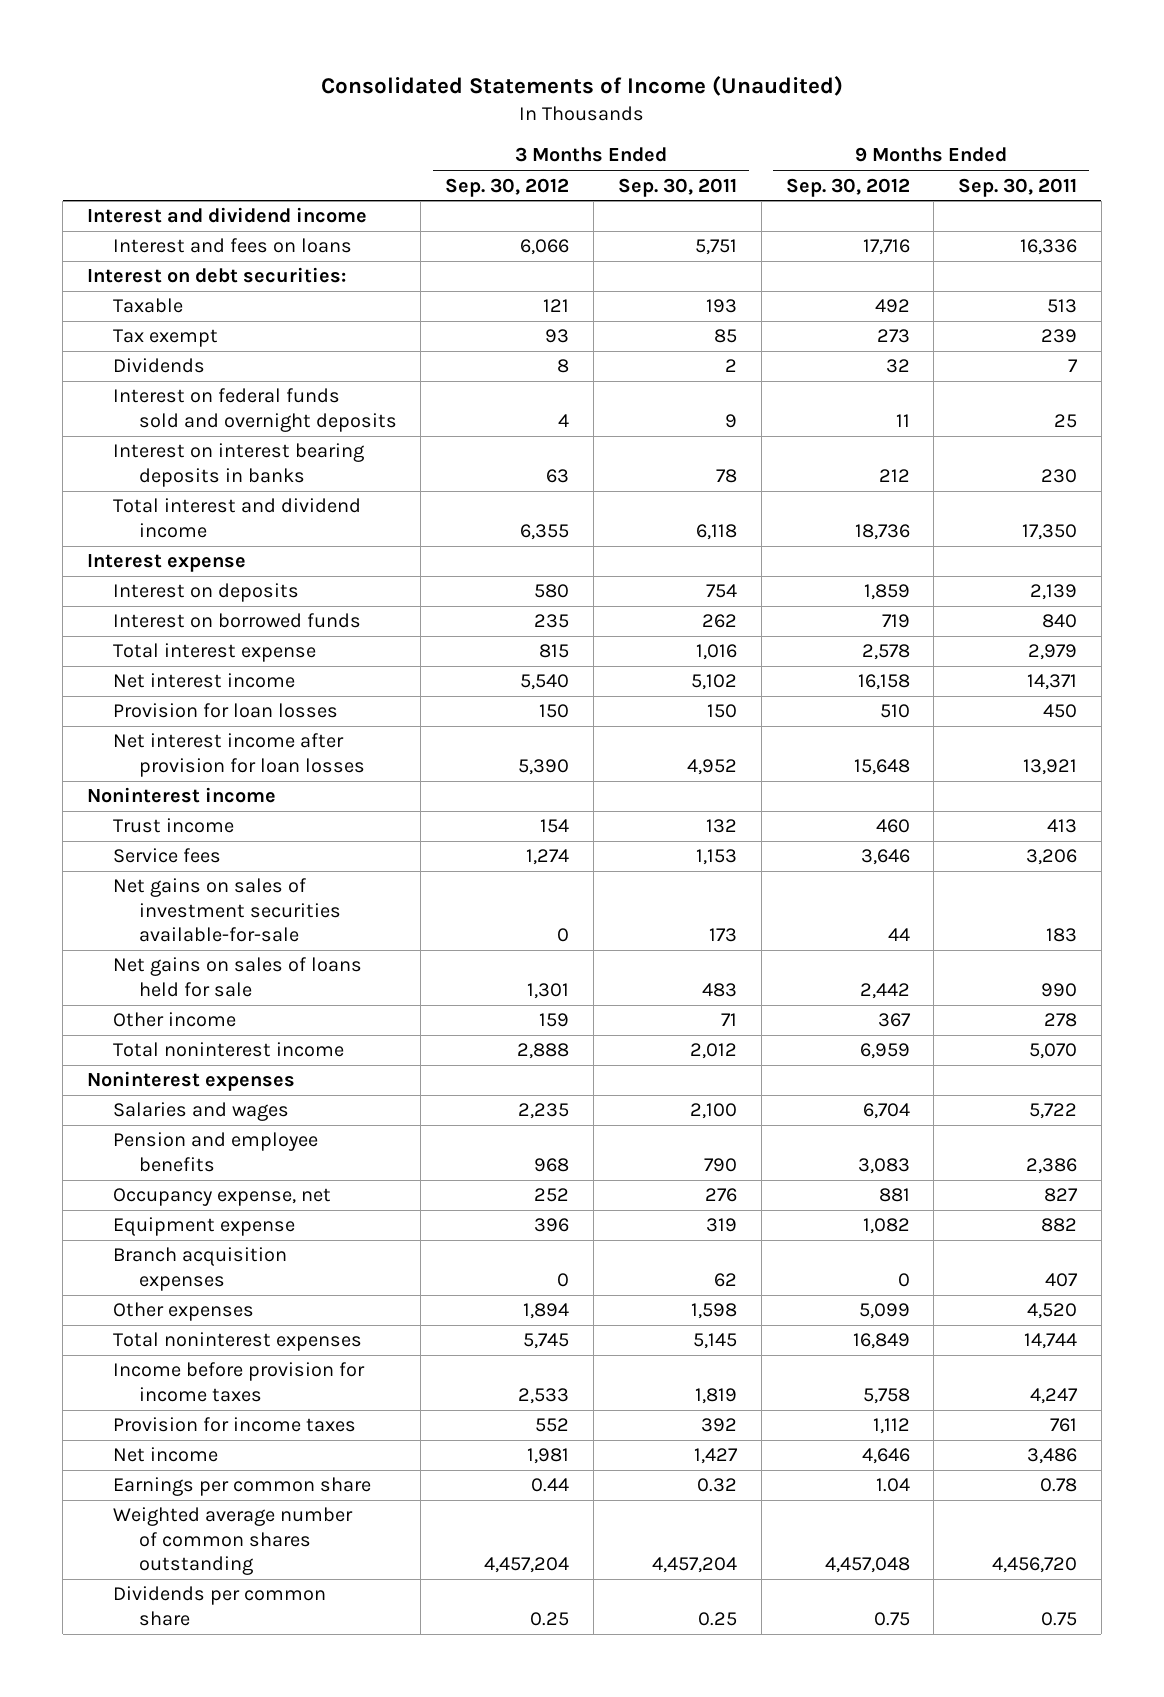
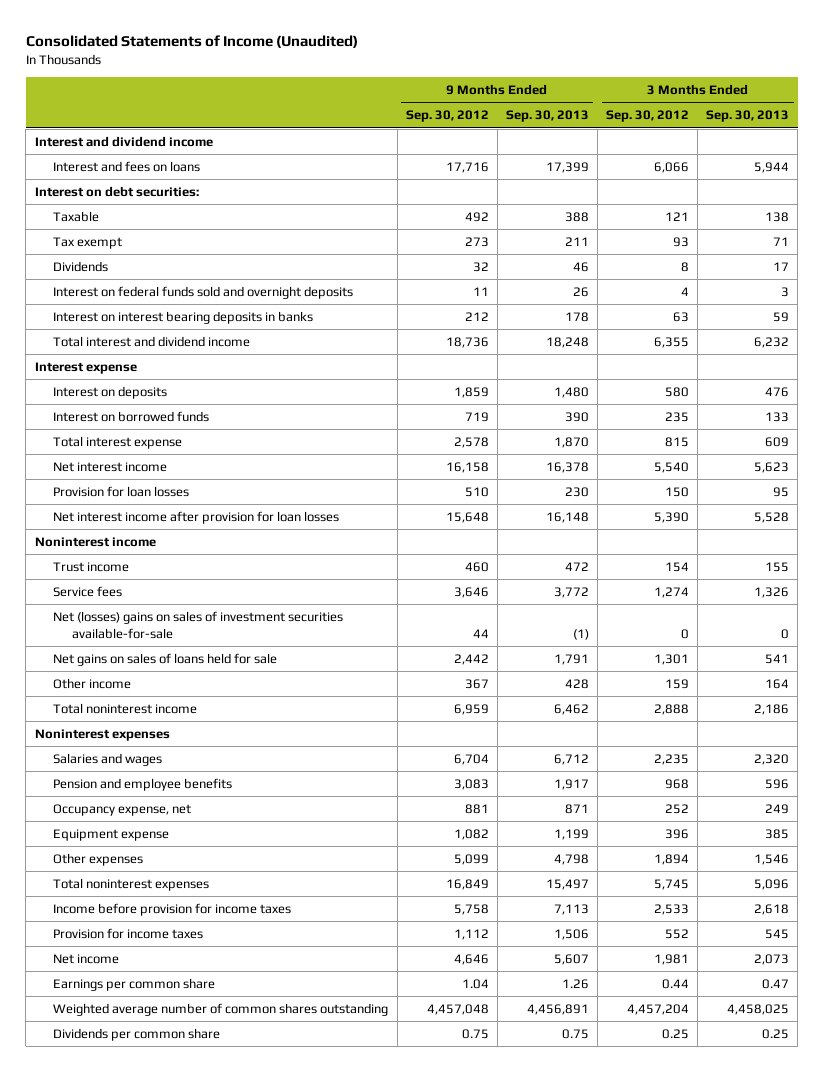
- | 3 Months Ended Sep. 30, 2012 | 3 Months Ended Sep. 30, 2011 | 9 Months Ended Sep. 30, 2012 | 9 Months Ended Sep. 30, 2011
+ | 9 Months Ended Sep. 30, 2012 | 9 Months Ended Sep. 30, 2013 | 3 Months Ended Sep. 30, 2012 | 3 Months Ended Sep. 30, 2013
- Net gains on sales of investment securities available-for-sale | 0 | 173 | 44 | 183
+ Net (losses) gains on sales of investment securities available-for-sale | 44 | (1) | 0 | 0
- Branch acquisition expenses | 0 | 62 | 0 | 407

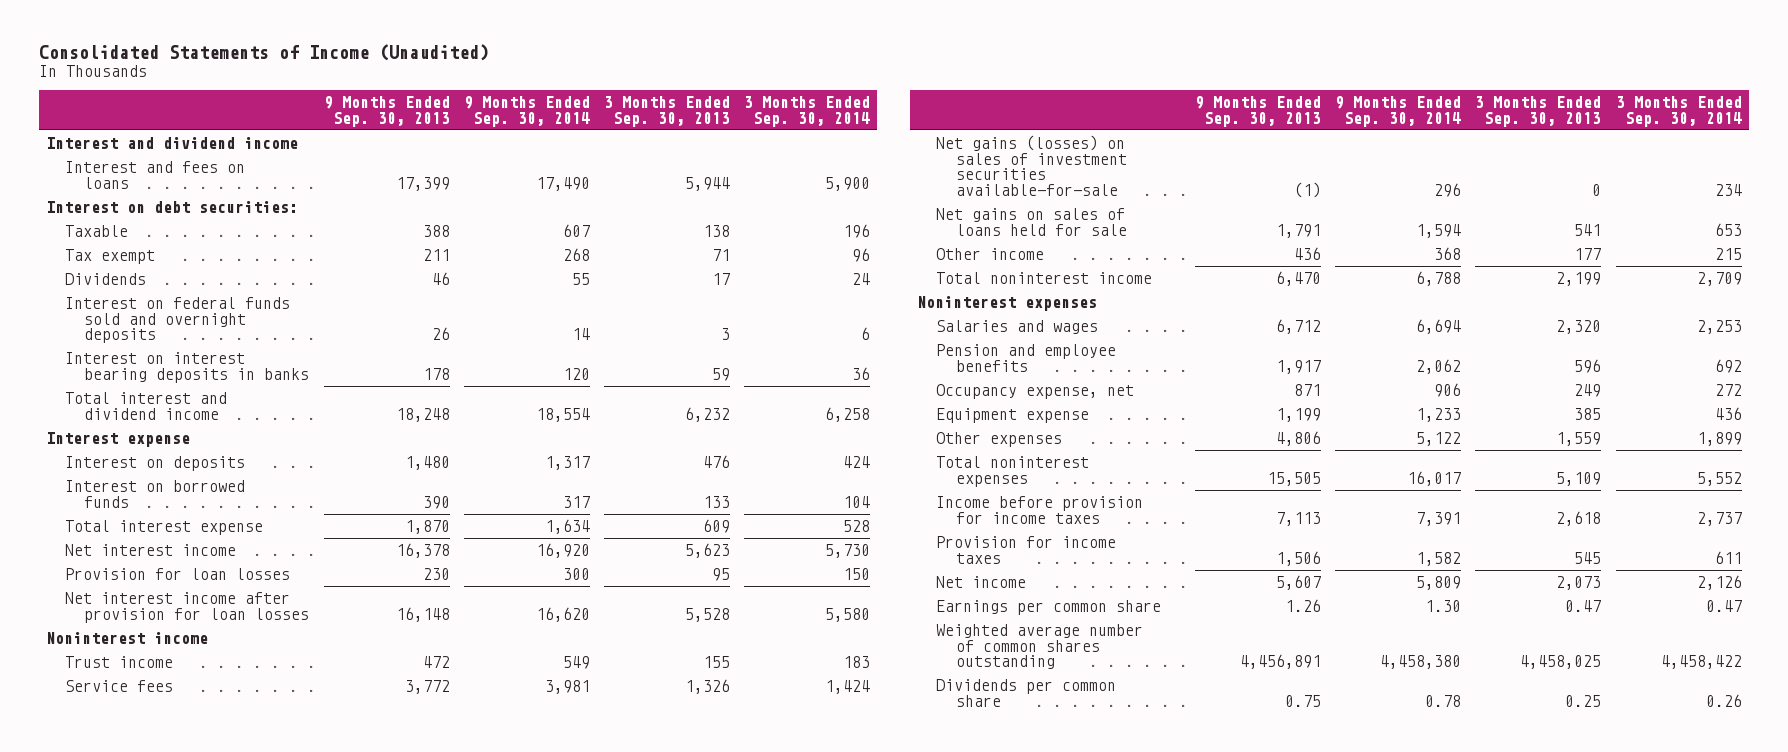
- | 9 Months Ended Sep. 30, 2012 | 9 Months Ended Sep. 30, 2013 | 3 Months Ended Sep. 30, 2012 | 3 Months Ended Sep. 30, 2013
+ | 9 Months Ended Sep. 30, 2013 | 9 Months Ended Sep. 30, 2014 | 3 Months Ended Sep. 30, 2013 | 3 Months Ended Sep. 30, 2014
- Net (losses) gains on sales of investment securities available-for-sale | 44 | (1) | 0 | 0
+ Net gains (losses) on sales of investment securities available-for-sale | (1) | 296 | 0 | 234
- Other income | 367 | 428 | 159 | 164
- Total noninterest income | 6,959 | 6,462 | 2,888 | 2,186
+ Other income | 436 | 368 | 177 | 215
+ Total noninterest income | 6,470 | 6,788 | 2,199 | 2,709
- Other expenses | 5,099 | 4,798 | 1,894 | 1,546
- Total noninterest expenses | 16,849 | 15,497 | 5,745 | 5,096
+ Other expenses | 4,806 | 5,122 | 1,559 | 1,899
+ Total noninterest expenses | 15,505 | 16,017 | 5,109 | 5,552

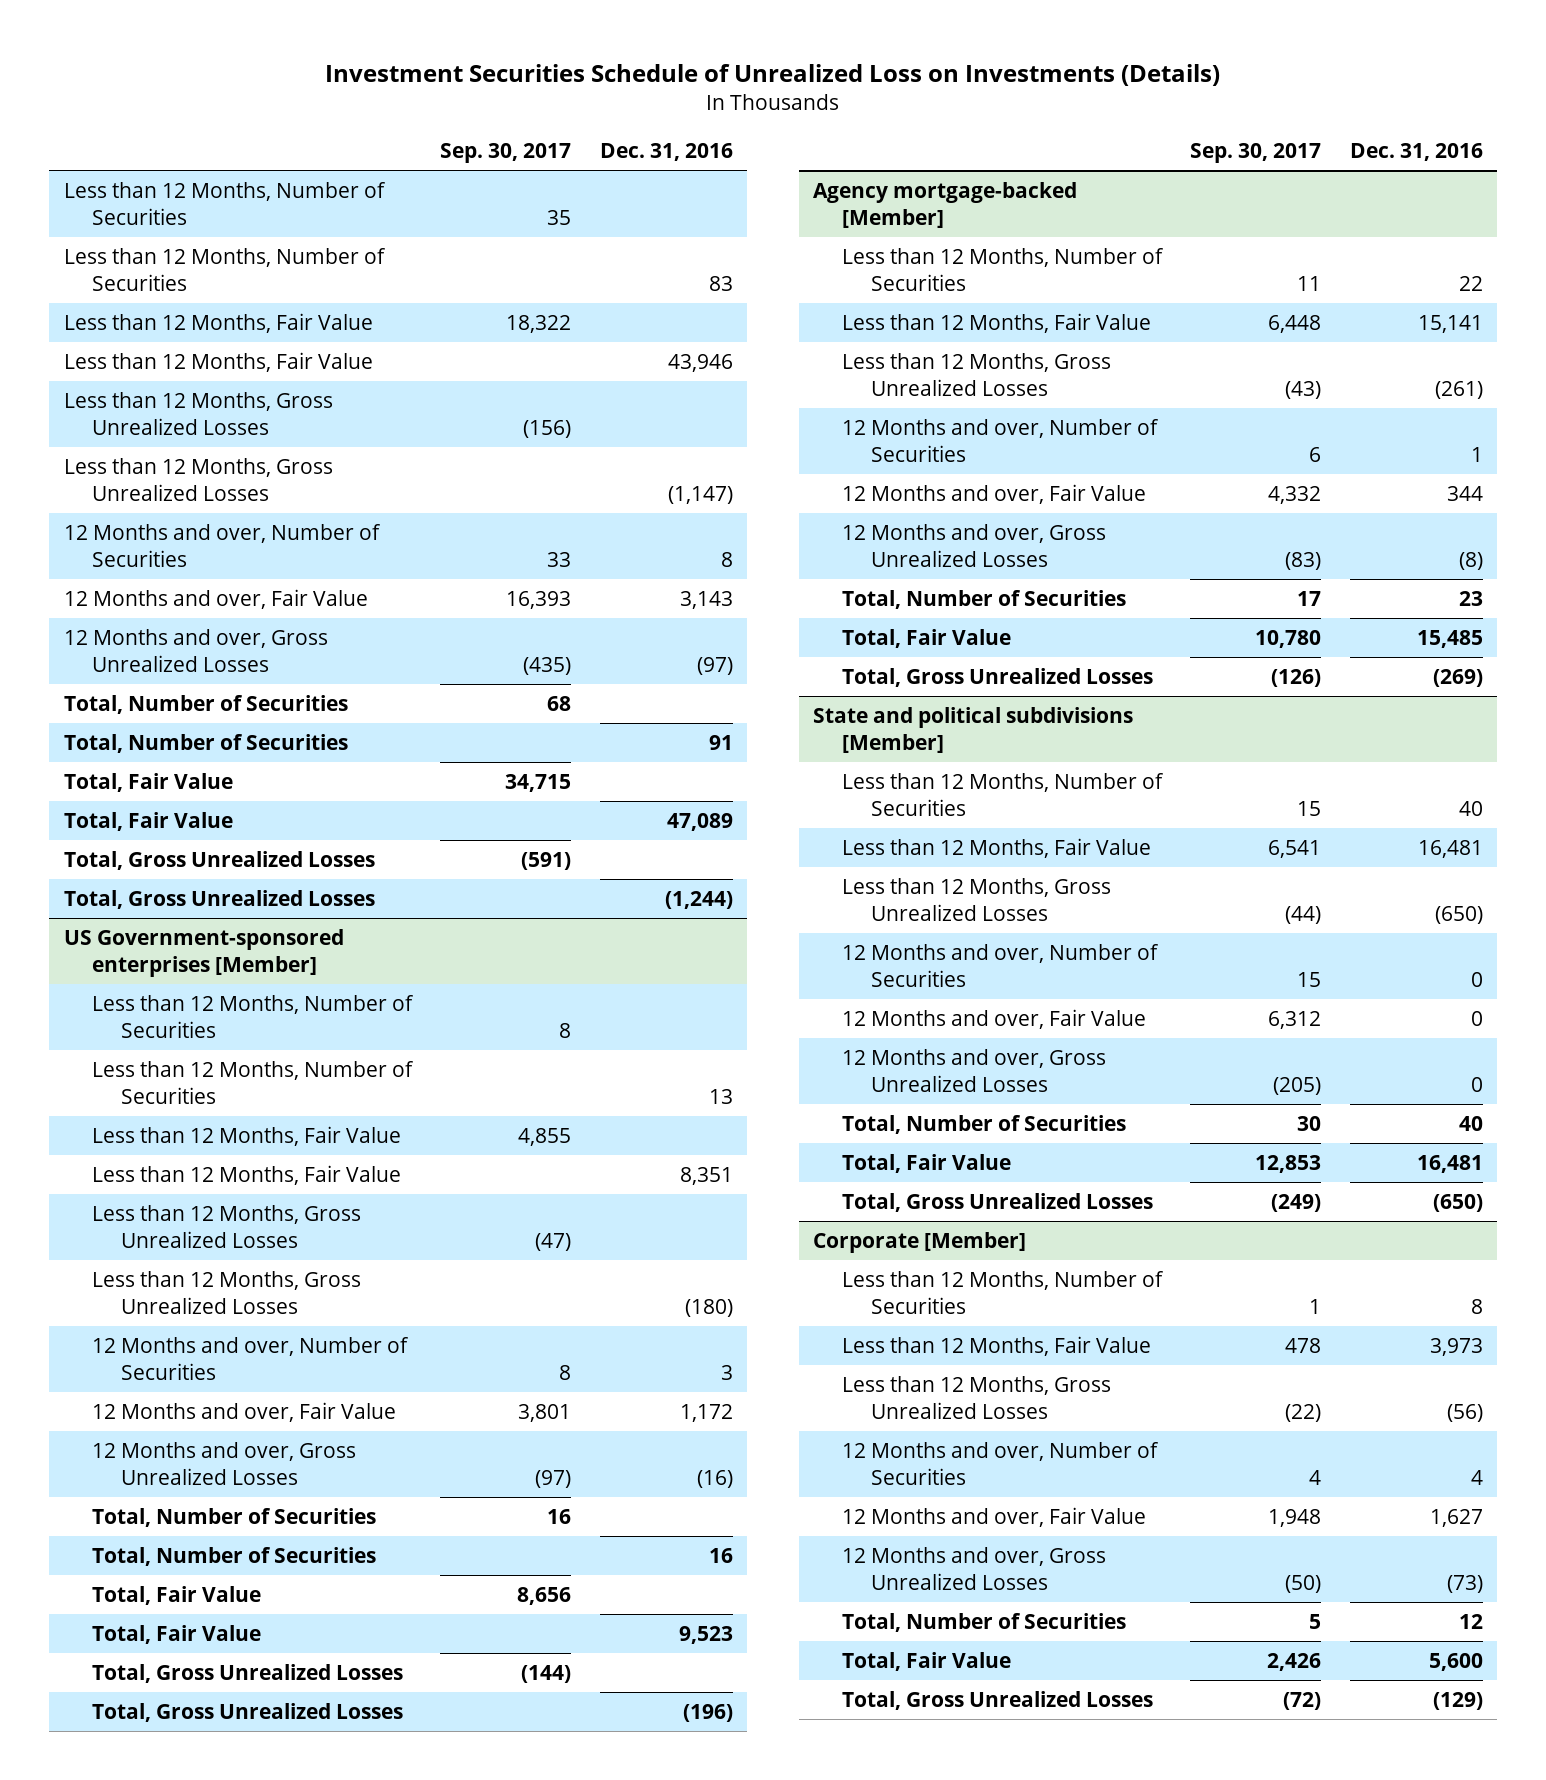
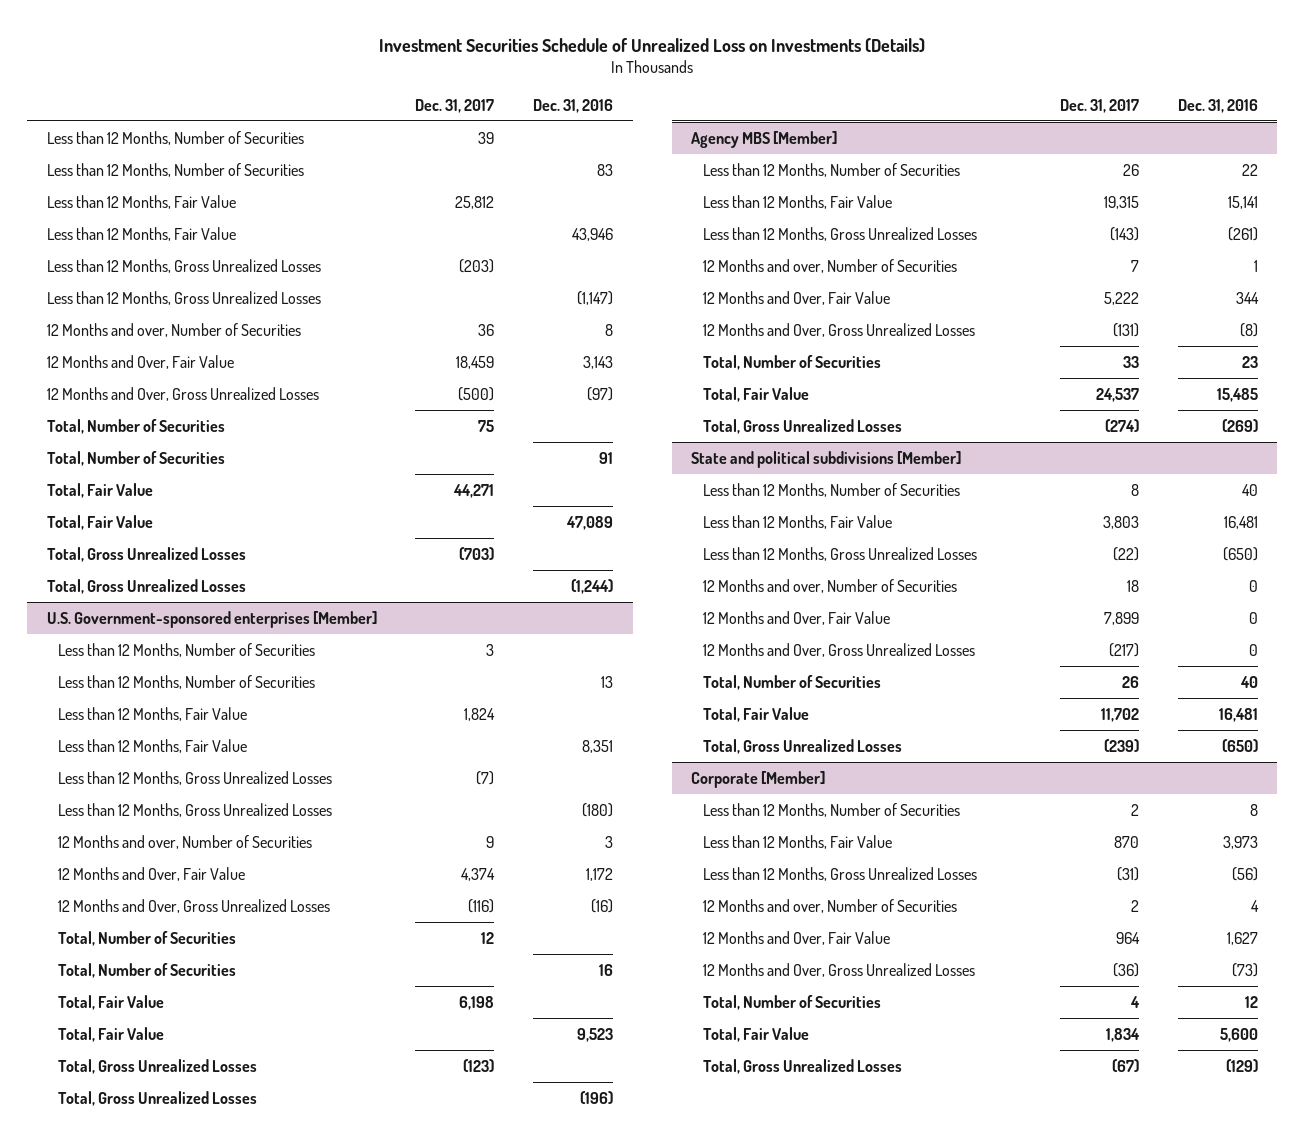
- | Sep. 30, 2017 | Dec. 31, 2016
+ | Dec. 31, 2017 | Dec. 31, 2016
- 12 Months and over, Fair Value | 16,393 | 3,143
- 12 Months and over, Gross Unrealized Losses | (435) | (97)
+ 12 Months and Over, Fair Value | 18,459 | 3,143
+ 12 Months and Over, Gross Unrealized Losses | (500) | (97)
- US Government-sponsored enterprises [Member]
+ U.S. Government-sponsored enterprises [Member]
- 12 Months and over, Fair Value | 3,801 | 1,172
- 12 Months and over, Gross Unrealized Losses | (97) | (16)
+ 12 Months and Over, Fair Value | 4,374 | 1,172
+ 12 Months and Over, Gross Unrealized Losses | (116) | (16)
- Agency mortgage-backed [Member]
+ Agency MBS [Member]
- 12 Months and over, Fair Value | 4,332 | 344
- 12 Months and over, Gross Unrealized Losses | (83) | (8)
+ 12 Months and Over, Fair Value | 5,222 | 344
+ 12 Months and Over, Gross Unrealized Losses | (131) | (8)
@ State and political subdivisions [Member]
- 12 Months and over, Fair Value | 6,312 | 0
- 12 Months and over, Gross Unrealized Losses | (205) | 0
+ 12 Months and Over, Fair Value | 7,899 | 0
+ 12 Months and Over, Gross Unrealized Losses | (217) | 0
@ Corporate [Member]
- 12 Months and over, Fair Value | 1,948 | 1,627
- 12 Months and over, Gross Unrealized Losses | (50) | (73)
+ 12 Months and Over, Fair Value | 964 | 1,627
+ 12 Months and Over, Gross Unrealized Losses | (36) | (73)

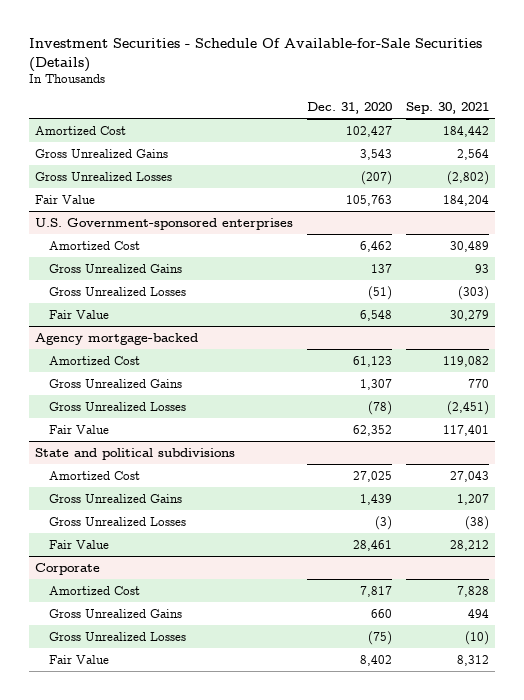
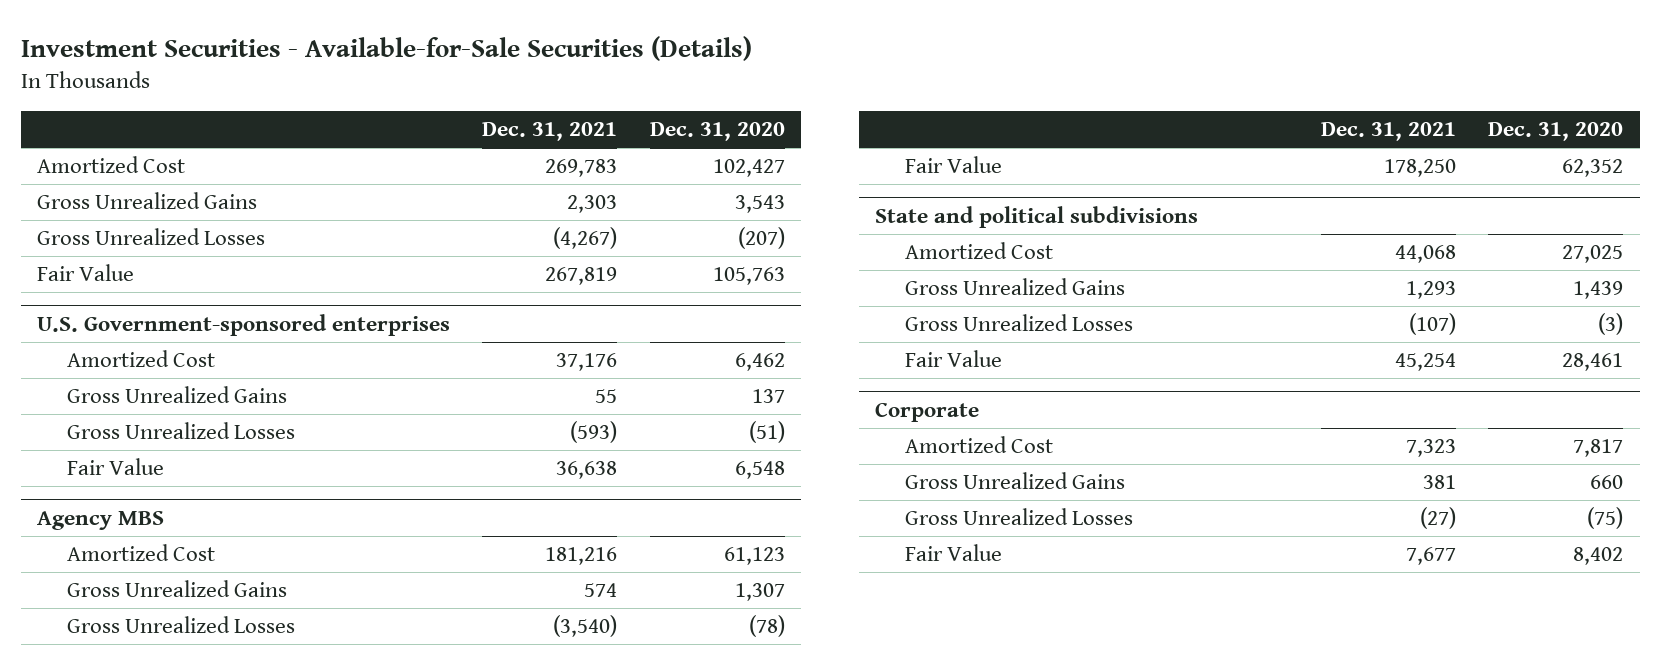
- Investment Securities - Schedule Of Available-for-Sale Securities (Details)
+ Investment Securities - Available-for-Sale Securities (Details)
- | Dec. 31, 2020 | Sep. 30, 2021
+ | Dec. 31, 2021 | Dec. 31, 2020
- Agency mortgage-backed
+ Agency MBS

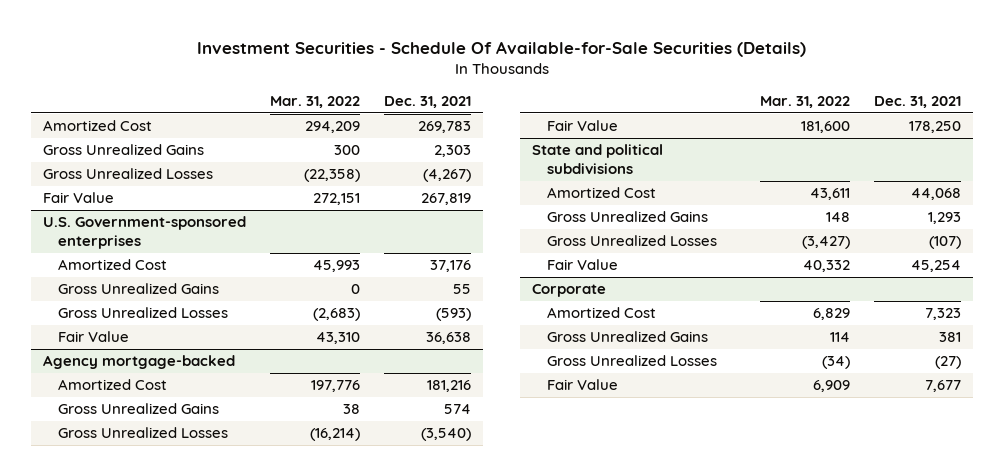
- Investment Securities - Available-for-Sale Securities (Details)
+ Investment Securities - Schedule Of Available-for-Sale Securities (Details)
- | Dec. 31, 2021 | Dec. 31, 2020
+ | Mar. 31, 2022 | Dec. 31, 2021
- Agency MBS
+ Agency mortgage-backed

